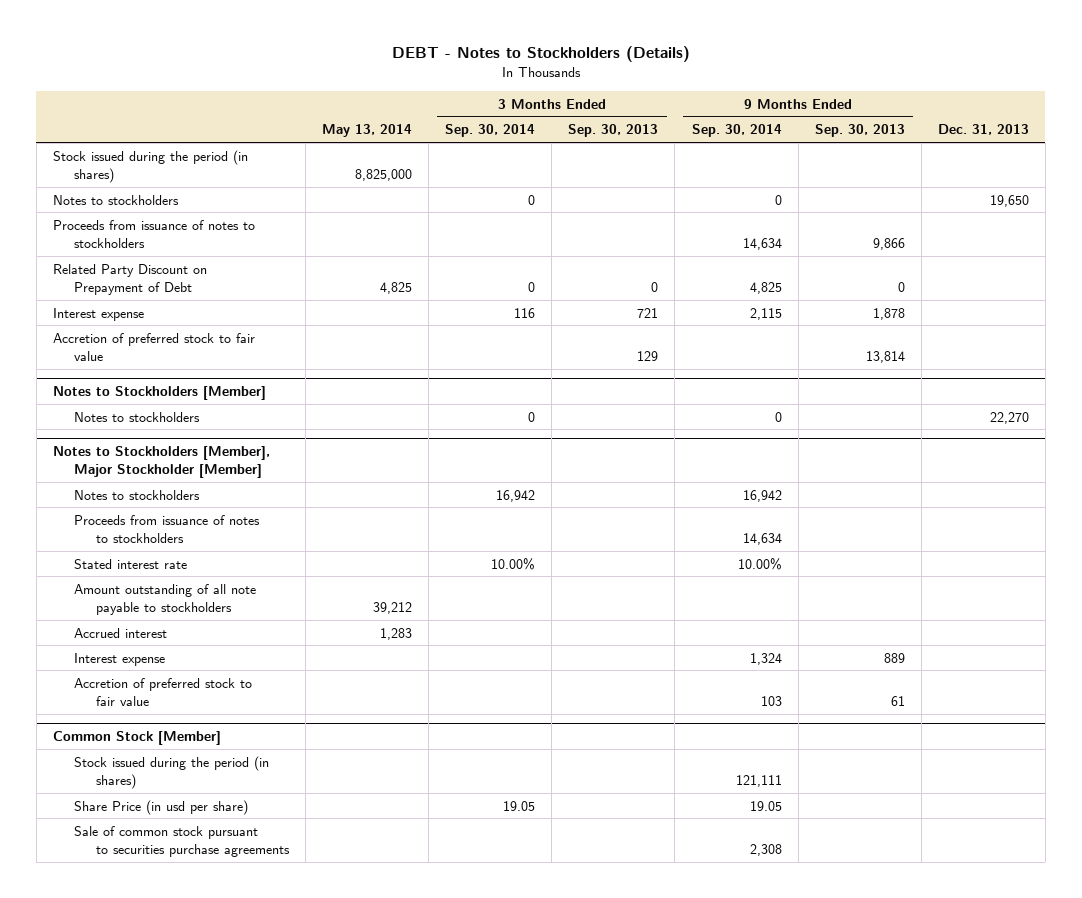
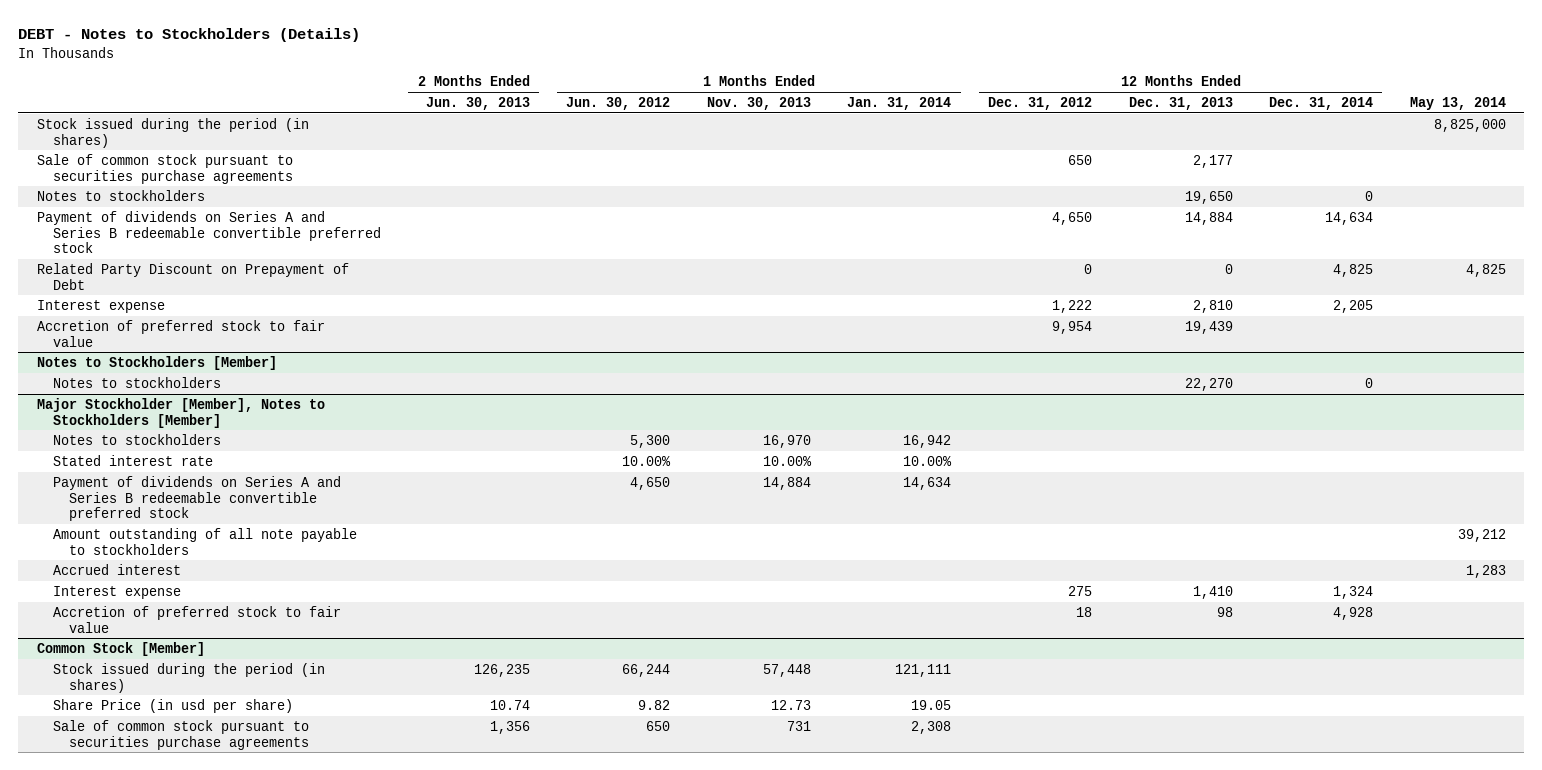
- | May 13, 2014 | 3 Months Ended Sep. 30, 2014 | 3 Months Ended Sep. 30, 2013 | 9 Months Ended Sep. 30, 2014 | 9 Months Ended Sep. 30, 2013 | Dec. 31, 2013
+ | 2 Months Ended Jun. 30, 2013 | 1 Months Ended Jun. 30, 2012 | 1 Months Ended Nov. 30, 2013 | 1 Months Ended Jan. 31, 2014 | 12 Months Ended Dec. 31, 2012 | 12 Months Ended Dec. 31, 2013 | 12 Months Ended Dec. 31, 2014 | May 13, 2014
+ Sale of common stock pursuant to securities purchase agreements | | | | | 650 | 2,177 | |
- Proceeds from issuance of notes to stockholders | | | | 14,634 | 9,866 |
+ Payment of dividends on Series A and Series B redeemable convertible preferred stock | | | | | 4,650 | 14,884 | 14,634 |
- Notes to Stockholders [Member], Major Stockholder [Member]
+ Major Stockholder [Member], Notes to Stockholders [Member]
- Proceeds from issuance of notes to stockholders | | | | 14,634 | |
+ Payment of dividends on Series A and Series B redeemable convertible preferred stock | | 4,650 | 14,884 | 14,634 | | | |

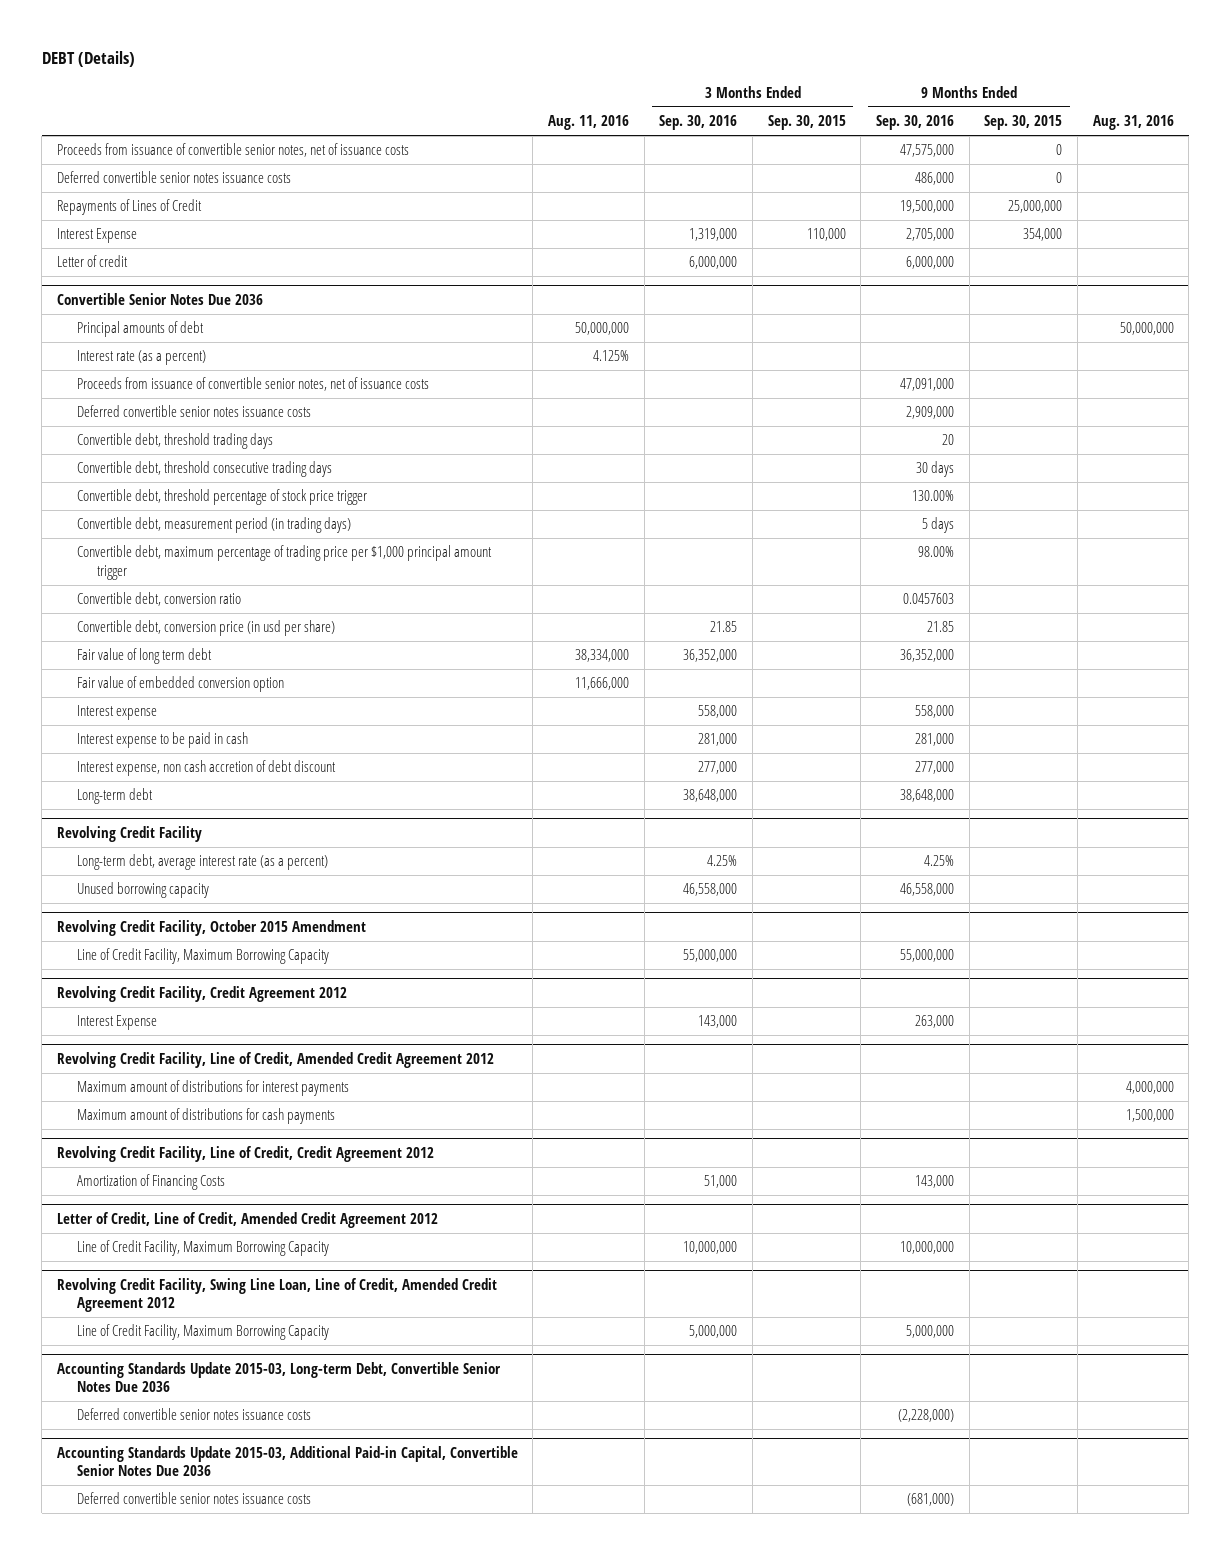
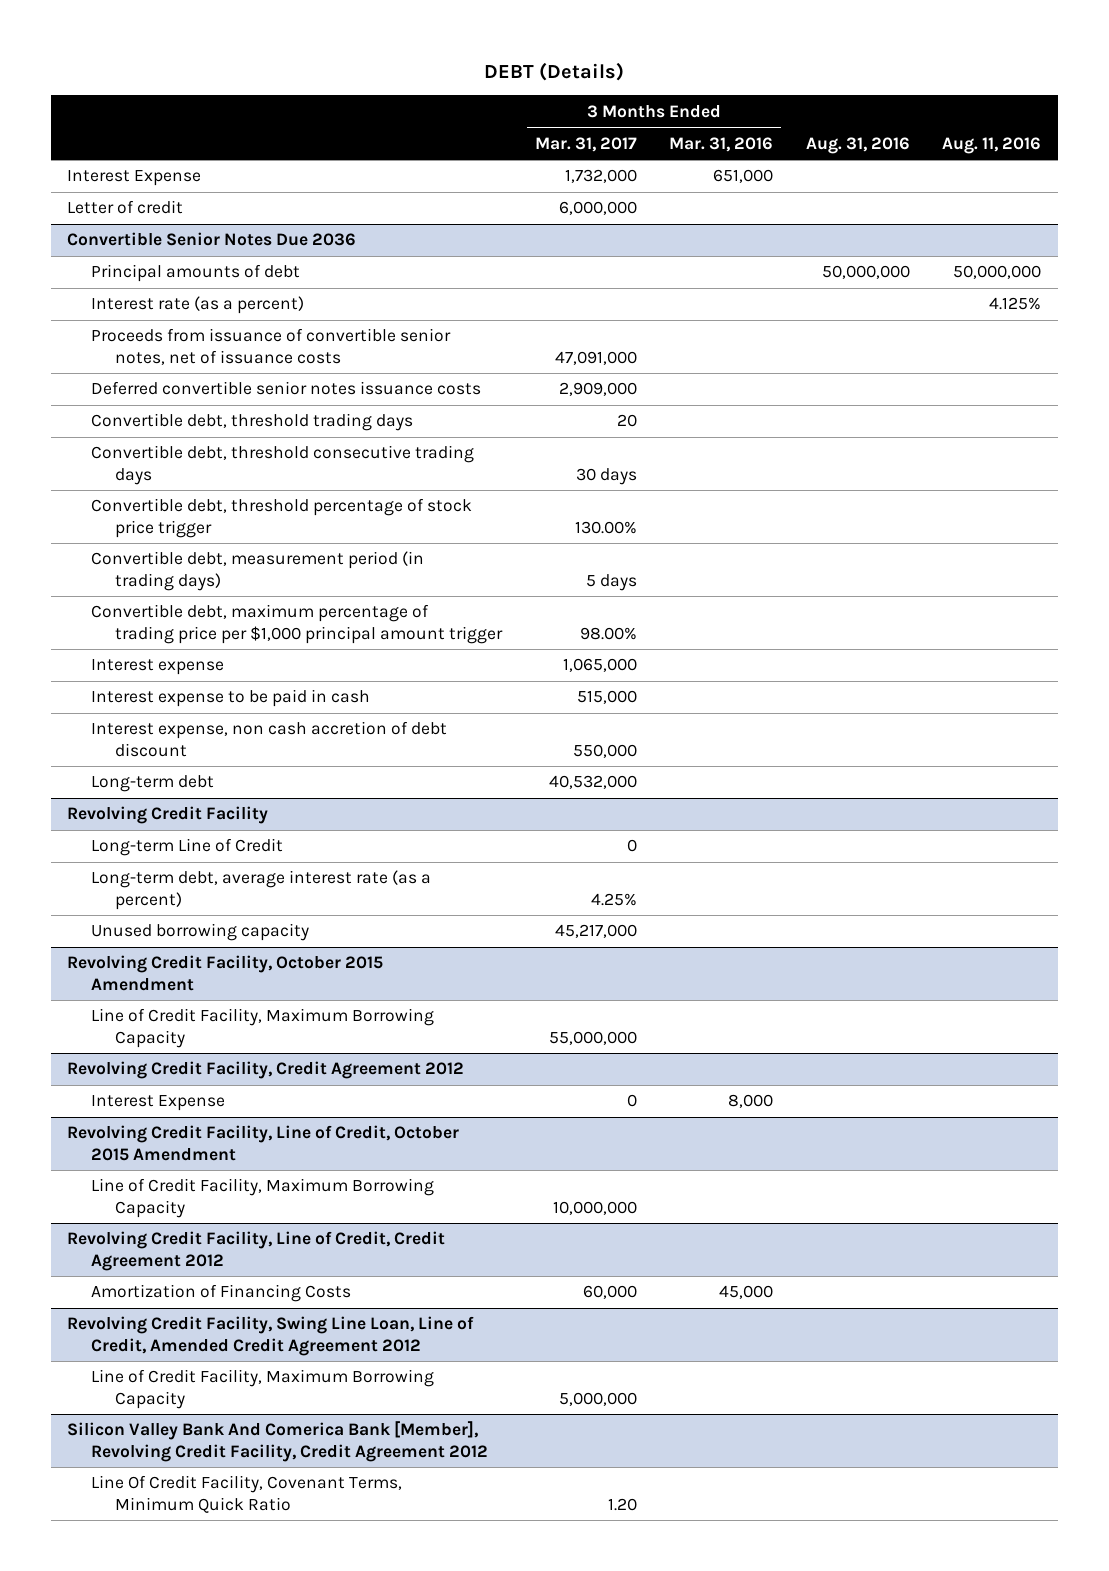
- | Aug. 11, 2016 | 3 Months Ended Sep. 30, 2016 | 3 Months Ended Sep. 30, 2015 | 9 Months Ended Sep. 30, 2016 | 9 Months Ended Sep. 30, 2015 | Aug. 31, 2016
+ | 3 Months Ended Mar. 31, 2017 | 3 Months Ended Mar. 31, 2016 | Aug. 31, 2016 | Aug. 11, 2016
- Proceeds from issuance of convertible senior notes, net of issuance costs | | | | 47,575,000 | 0 |
- Deferred convertible senior notes issuance costs | | | | 486,000 | 0 |
- Repayments of Lines of Credit | | | | 19,500,000 | 25,000,000 |
@ Convertible Senior Notes Due 2036
- Convertible debt, conversion ratio | | | | 0.0457603 | |
- Convertible debt, conversion price (in usd per share) | | 21.85 | | 21.85 | |
- Fair value of long term debt | 38,334,000 | 36,352,000 | | 36,352,000 | |
- Fair value of embedded conversion option | 11,666,000 | | | | |
@ Revolving Credit Facility
+ Long-term Line of Credit | 0 | | |
- Revolving Credit Facility, Line of Credit, Amended Credit Agreement 2012
- Maximum amount of distributions for interest payments | | | | | | 4,000,000
- Maximum amount of distributions for cash payments | | | | | | 1,500,000
+ Revolving Credit Facility, Line of Credit, October 2015 Amendment
+ Line of Credit Facility, Maximum Borrowing Capacity | 10,000,000 | | |
- Letter of Credit, Line of Credit, Amended Credit Agreement 2012
- Line of Credit Facility, Maximum Borrowing Capacity | | 10,000,000 | | 10,000,000 | |
- Accounting Standards Update 2015-03, Long-term Debt, Convertible Senior Notes Due 2036
- Deferred convertible senior notes issuance costs | | | | (2,228,000) | |
- Accounting Standards Update 2015-03, Additional Paid-in Capital, Convertible Senior Notes Due 2036
- Deferred convertible senior notes issuance costs | | | | (681,000) | |
+ Silicon Valley Bank And Comerica Bank [Member], Revolving Credit Facility, Credit Agreement 2012
+ Line Of Credit Facility, Covenant Terms, Minimum Quick Ratio | 1.20 | | |

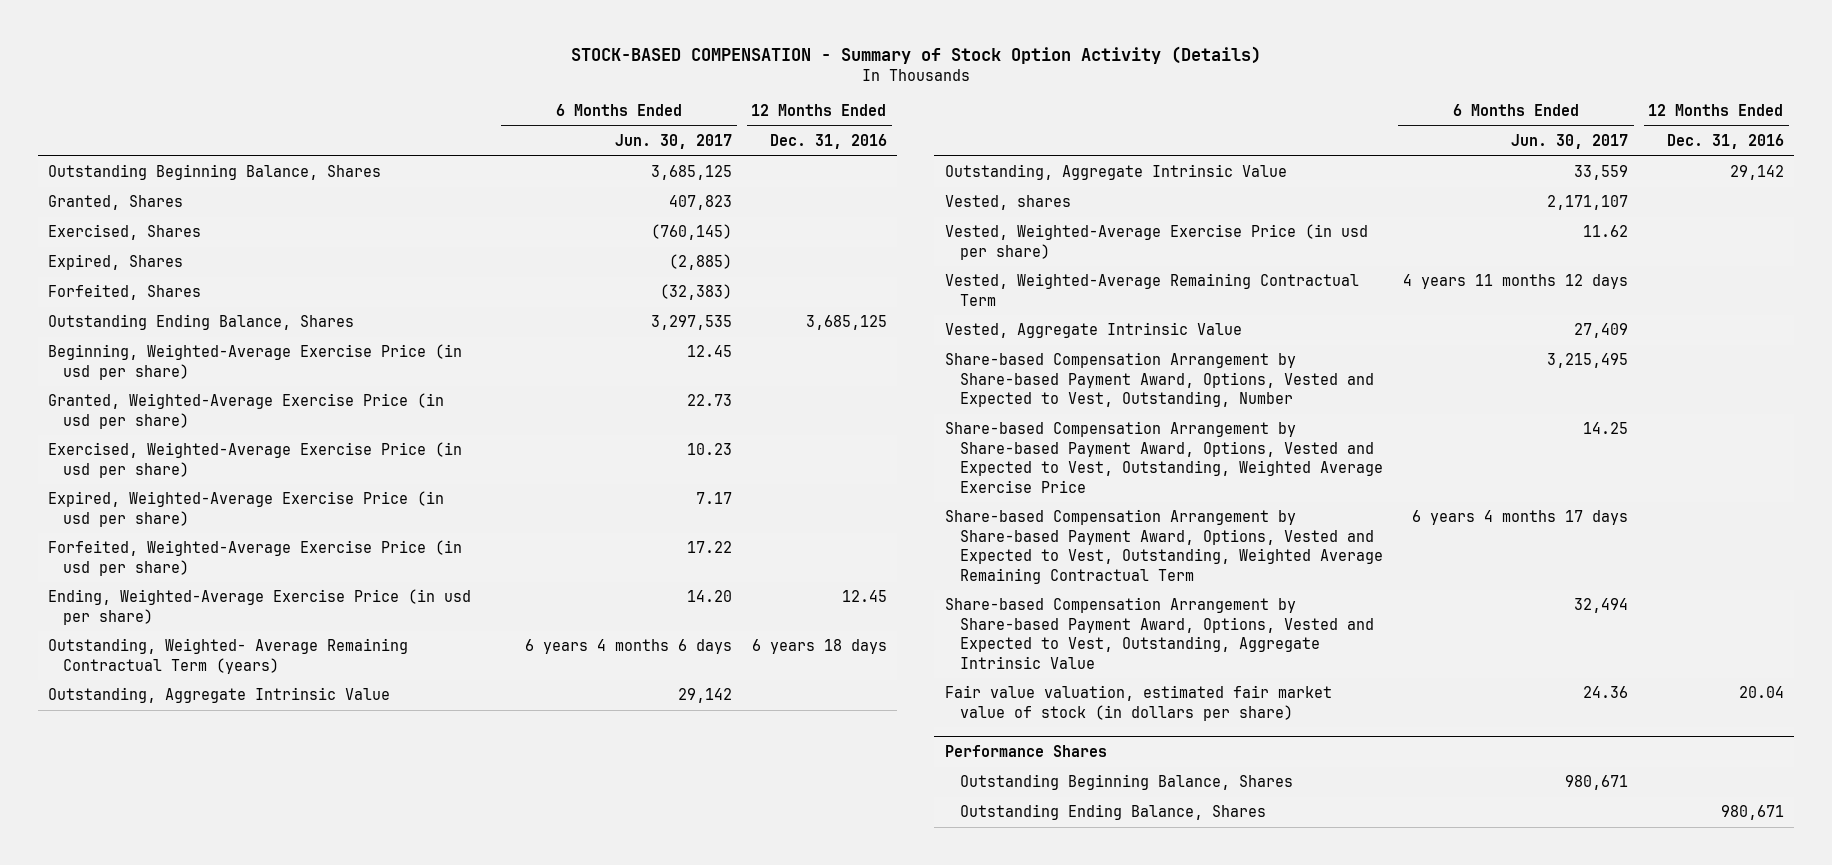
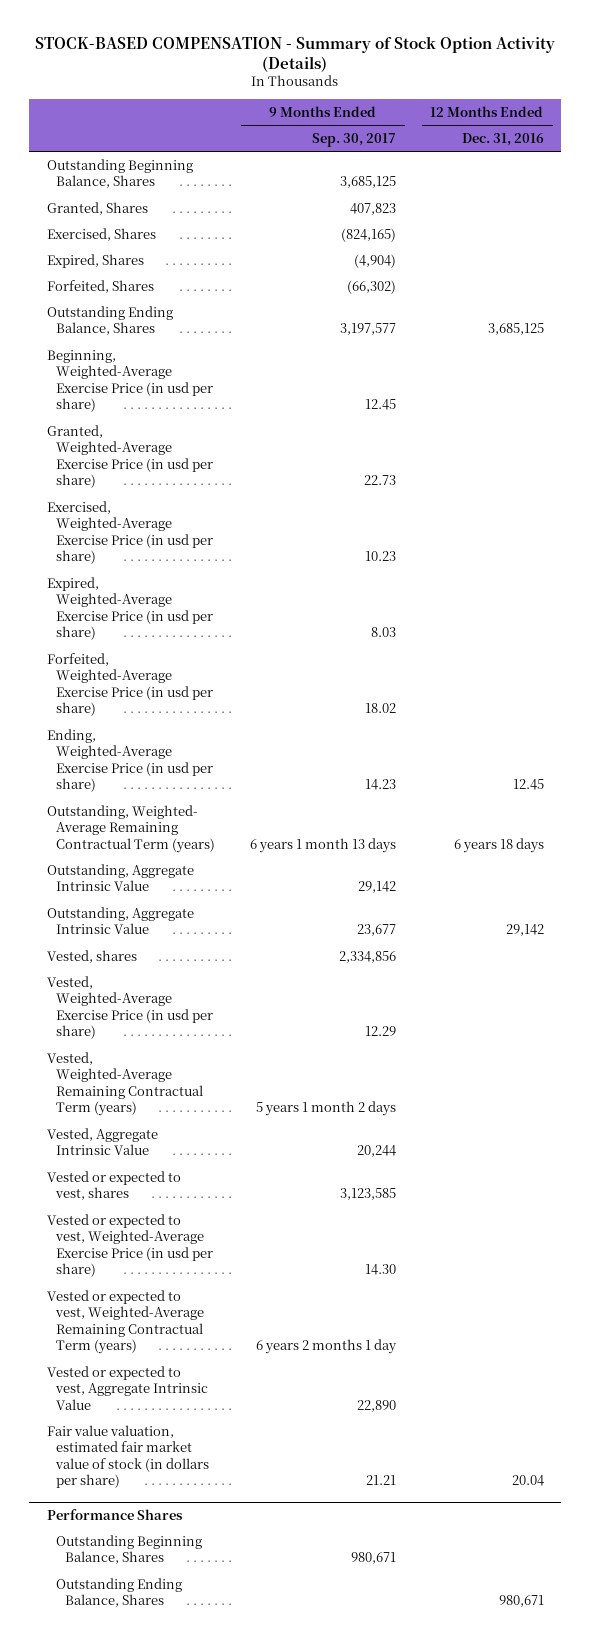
- | 6 Months Ended Jun. 30, 2017 | 12 Months Ended Dec. 31, 2016
+ | 9 Months Ended Sep. 30, 2017 | 12 Months Ended Dec. 31, 2016
- Vested, Weighted-Average Remaining Contractual Term | 4 years 11 months 12 days |
+ Vested, Weighted-Average Remaining Contractual Term (years) | 5 years 1 month 2 days |
- Share-based Compensation Arrangement by Share-based Payment Award, Options, Vested and Expected to Vest, Outstanding, Number | 3,215,495 |
- Share-based Compensation Arrangement by Share-based Payment Award, Options, Vested and Expected to Vest, Outstanding, Weighted Average Exercise Price | 14.25 |
- Share-based Compensation Arrangement by Share-based Payment Award, Options, Vested and Expected to Vest, Outstanding, Weighted Average Remaining Contractual Term | 6 years 4 months 17 days |
- Share-based Compensation Arrangement by Share-based Payment Award, Options, Vested and Expected to Vest, Outstanding, Aggregate Intrinsic Value | 32,494 |
+ Vested or expected to vest, shares | 3,123,585 |
+ Vested or expected to vest, Weighted-Average Exercise Price (in usd per share) | 14.30 |
+ Vested or expected to vest, Weighted-Average Remaining Contractual Term (years) | 6 years 2 months 1 day |
+ Vested or expected to vest, Aggregate Intrinsic Value | 22,890 |

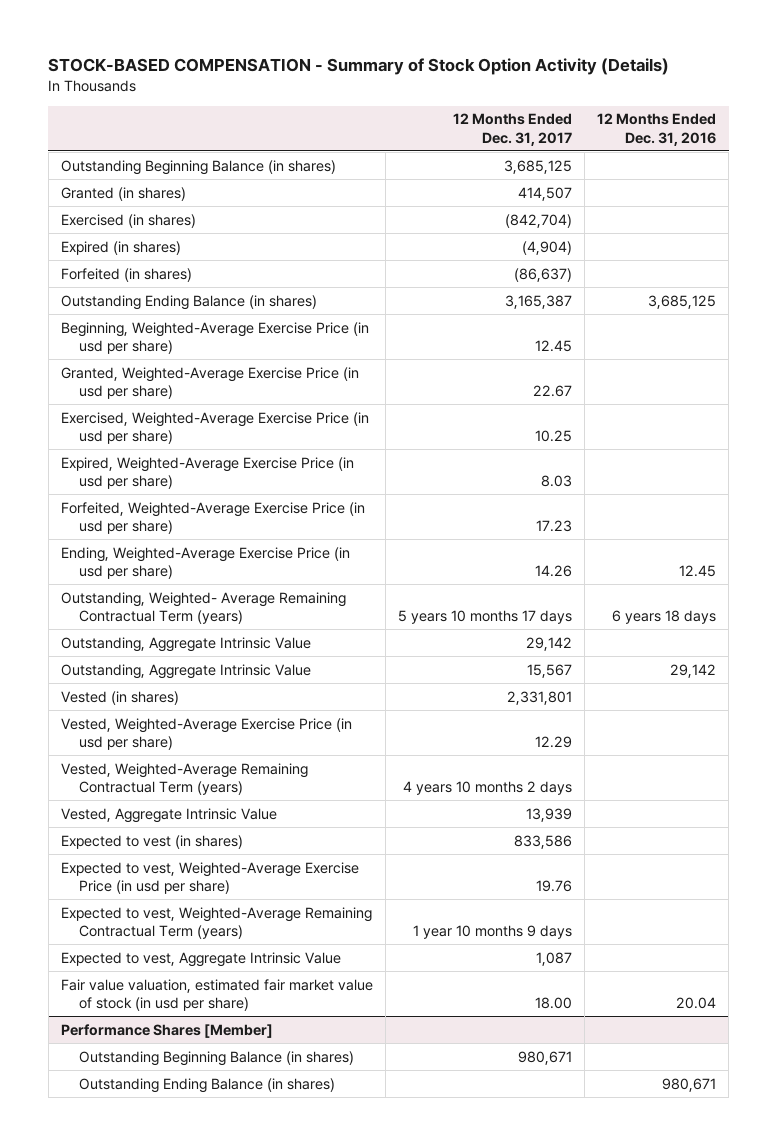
- | 9 Months Ended Sep. 30, 2017 | 12 Months Ended Dec. 31, 2016
+ | 12 Months Ended Dec. 31, 2017 | 12 Months Ended Dec. 31, 2016
- Outstanding Beginning Balance, Shares | 3,685,125 |
- Granted, Shares | 407,823 |
- Exercised, Shares | (824,165) |
- Expired, Shares | (4,904) |
- Forfeited, Shares | (66,302) |
- Outstanding Ending Balance, Shares | 3,197,577 | 3,685,125
+ Outstanding Beginning Balance (in shares) | 3,685,125 |
+ Granted (in shares) | 414,507 |
+ Exercised (in shares) | (842,704) |
+ Expired (in shares) | (4,904) |
+ Forfeited (in shares) | (86,637) |
+ Outstanding Ending Balance (in shares) | 3,165,387 | 3,685,125
- Vested, shares | 2,334,856 |
+ Vested (in shares) | 2,331,801 |
- Vested or expected to vest, shares | 3,123,585 |
- Vested or expected to vest, Weighted-Average Exercise Price (in usd per share) | 14.30 |
- Vested or expected to vest, Weighted-Average Remaining Contractual Term (years) | 6 years 2 months 1 day |
- Vested or expected to vest, Aggregate Intrinsic Value | 22,890 |
- Fair value valuation, estimated fair market value of stock (in dollars per share) | 21.21 | 20.04
- Performance Shares
- Outstanding Beginning Balance, Shares | 980,671 |
- Outstanding Ending Balance, Shares | | 980,671
+ Expected to vest (in shares) | 833,586 |
+ Expected to vest, Weighted-Average Exercise Price (in usd per share) | 19.76 |
+ Expected to vest, Weighted-Average Remaining Contractual Term (years) | 1 year 10 months 9 days |
+ Expected to vest, Aggregate Intrinsic Value | 1,087 |
+ Fair value valuation, estimated fair market value of stock (in usd per share) | 18.00 | 20.04
+ Performance Shares [Member]
+ Outstanding Beginning Balance (in shares) | 980,671 |
+ Outstanding Ending Balance (in shares) | | 980,671

